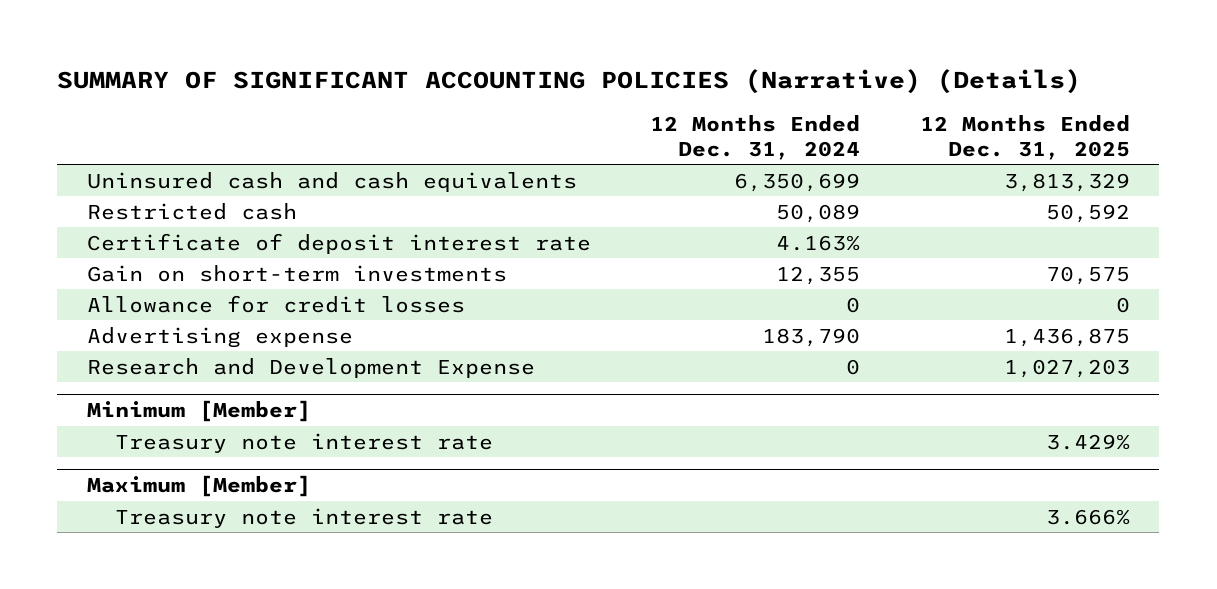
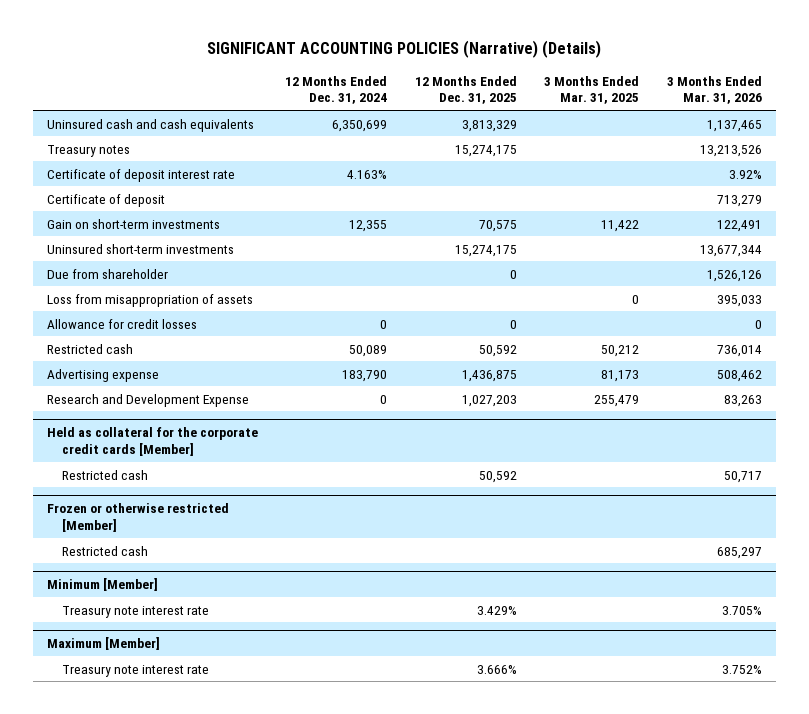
- SUMMARY OF SIGNIFICANT ACCOUNTING POLICIES (Narrative) (Details)
+ SIGNIFICANT ACCOUNTING POLICIES (Narrative) (Details)
- | 12 Months Ended Dec. 31, 2024 | 12 Months Ended Dec. 31, 2025
+ | 12 Months Ended Dec. 31, 2024 | 12 Months Ended Dec. 31, 2025 | 3 Months Ended Mar. 31, 2025 | 3 Months Ended Mar. 31, 2026
+ Treasury notes | | 15,274,175 | | 13,213,526
+ Certificate of deposit | | | | 713,279
+ Uninsured short-term investments | | 15,274,175 | | 13,677,344
+ Due from shareholder | | 0 | | 1,526,126
+ Loss from misappropriation of assets | | | 0 | 395,033
moved down: Restricted cash | 50,089 | 50,592 | 50,212 | 736,014
+ Held as collateral for the corporate credit cards [Member]
+ Restricted cash | | 50,592 | | 50,717
+ Frozen or otherwise restricted [Member]
+ Restricted cash | | | | 685,297

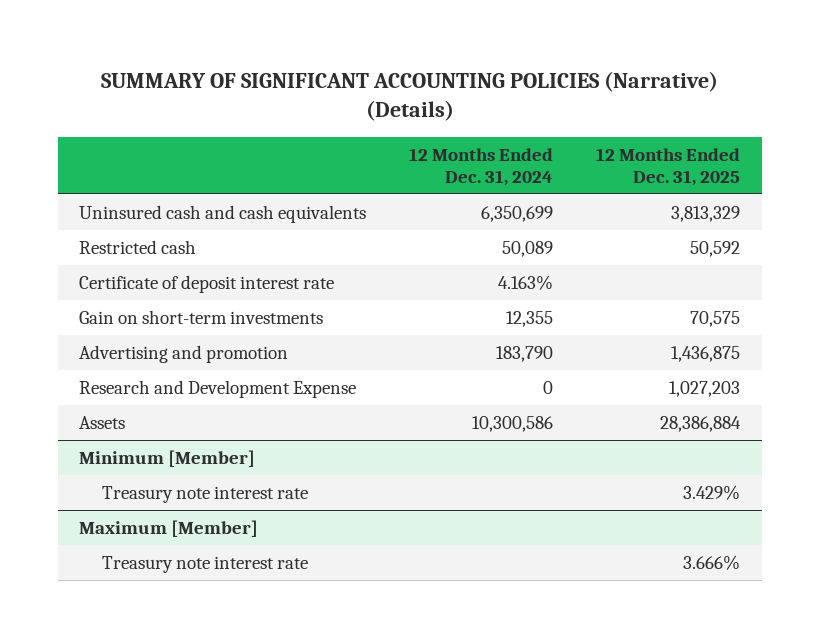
- SIGNIFICANT ACCOUNTING POLICIES (Narrative) (Details)
+ SUMMARY OF SIGNIFICANT ACCOUNTING POLICIES (Narrative) (Details)
- | 12 Months Ended Dec. 31, 2024 | 12 Months Ended Dec. 31, 2025 | 3 Months Ended Mar. 31, 2025 | 3 Months Ended Mar. 31, 2026
+ | 12 Months Ended Dec. 31, 2024 | 12 Months Ended Dec. 31, 2025
- Treasury notes | | 15,274,175 | | 13,213,526
moved up: Restricted cash | 50,089 | 50,592
- Certificate of deposit | | | | 713,279
- Uninsured short-term investments | | 15,274,175 | | 13,677,344
- Due from shareholder | | 0 | | 1,526,126
- Loss from misappropriation of assets | | | 0 | 395,033
- Allowance for credit losses | 0 | 0 | | 0
- Advertising expense | 183,790 | 1,436,875 | 81,173 | 508,462
+ Advertising and promotion | 183,790 | 1,436,875
- Held as collateral for the corporate credit cards [Member]
- Restricted cash | | 50,592 | | 50,717
- Frozen or otherwise restricted [Member]
- Restricted cash | | | | 685,297
+ Assets | 10,300,586 | 28,386,884

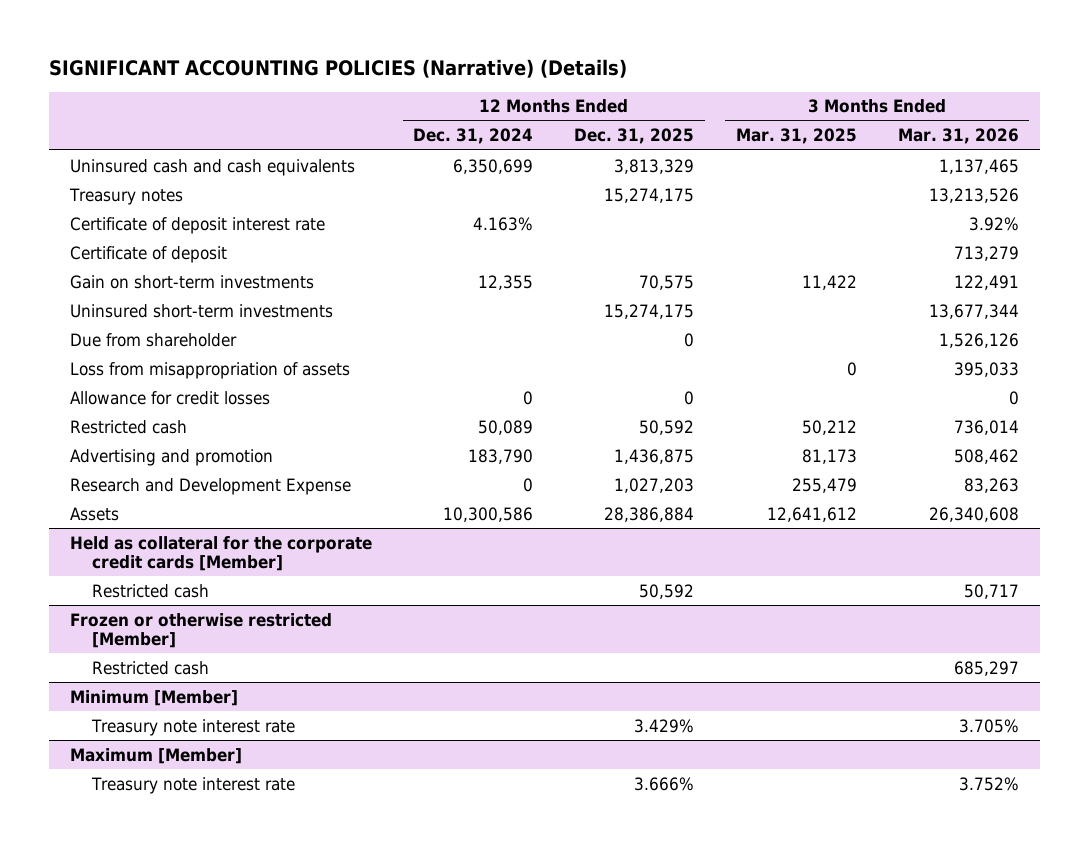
- SUMMARY OF SIGNIFICANT ACCOUNTING POLICIES (Narrative) (Details)
+ SIGNIFICANT ACCOUNTING POLICIES (Narrative) (Details)
- | 12 Months Ended Dec. 31, 2024 | 12 Months Ended Dec. 31, 2025
+ | 12 Months Ended Dec. 31, 2024 | 12 Months Ended Dec. 31, 2025 | 3 Months Ended Mar. 31, 2025 | 3 Months Ended Mar. 31, 2026
+ Treasury notes | | 15,274,175 | | 13,213,526
+ Certificate of deposit | | | | 713,279
+ Uninsured short-term investments | | 15,274,175 | | 13,677,344
+ Due from shareholder | | 0 | | 1,526,126
+ Loss from misappropriation of assets | | | 0 | 395,033
+ Allowance for credit losses | 0 | 0 | | 0
moved down: Restricted cash | 50,089 | 50,592 | 50,212 | 736,014
+ Held as collateral for the corporate credit cards [Member]
+ Restricted cash | | 50,592 | | 50,717
+ Frozen or otherwise restricted [Member]
+ Restricted cash | | | | 685,297

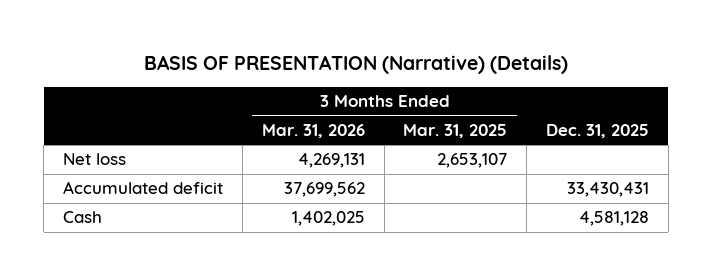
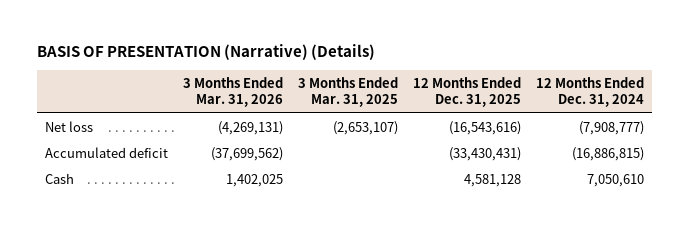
- | 3 Months Ended Mar. 31, 2026 | 3 Months Ended Mar. 31, 2025 | Dec. 31, 2025
+ | 3 Months Ended Mar. 31, 2026 | 3 Months Ended Mar. 31, 2025 | 12 Months Ended Dec. 31, 2025 | 12 Months Ended Dec. 31, 2024
- Net loss | 4,269,131 | 2,653,107 |
- Accumulated deficit | 37,699,562 | | 33,430,431
+ Net loss | (4,269,131) | (2,653,107) | (16,543,616) | (7,908,777)
+ Accumulated deficit | (37,699,562) | | (33,430,431) | (16,886,815)

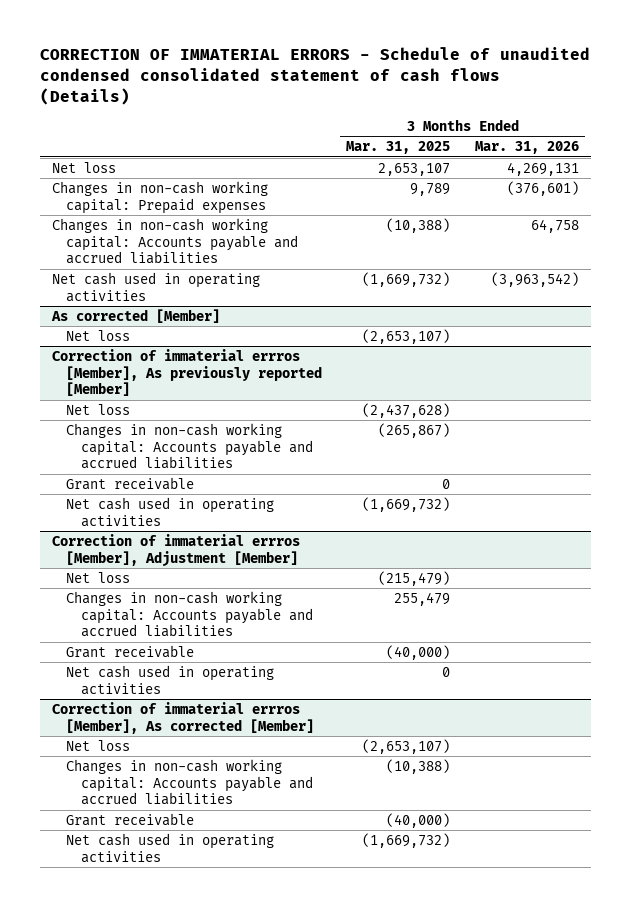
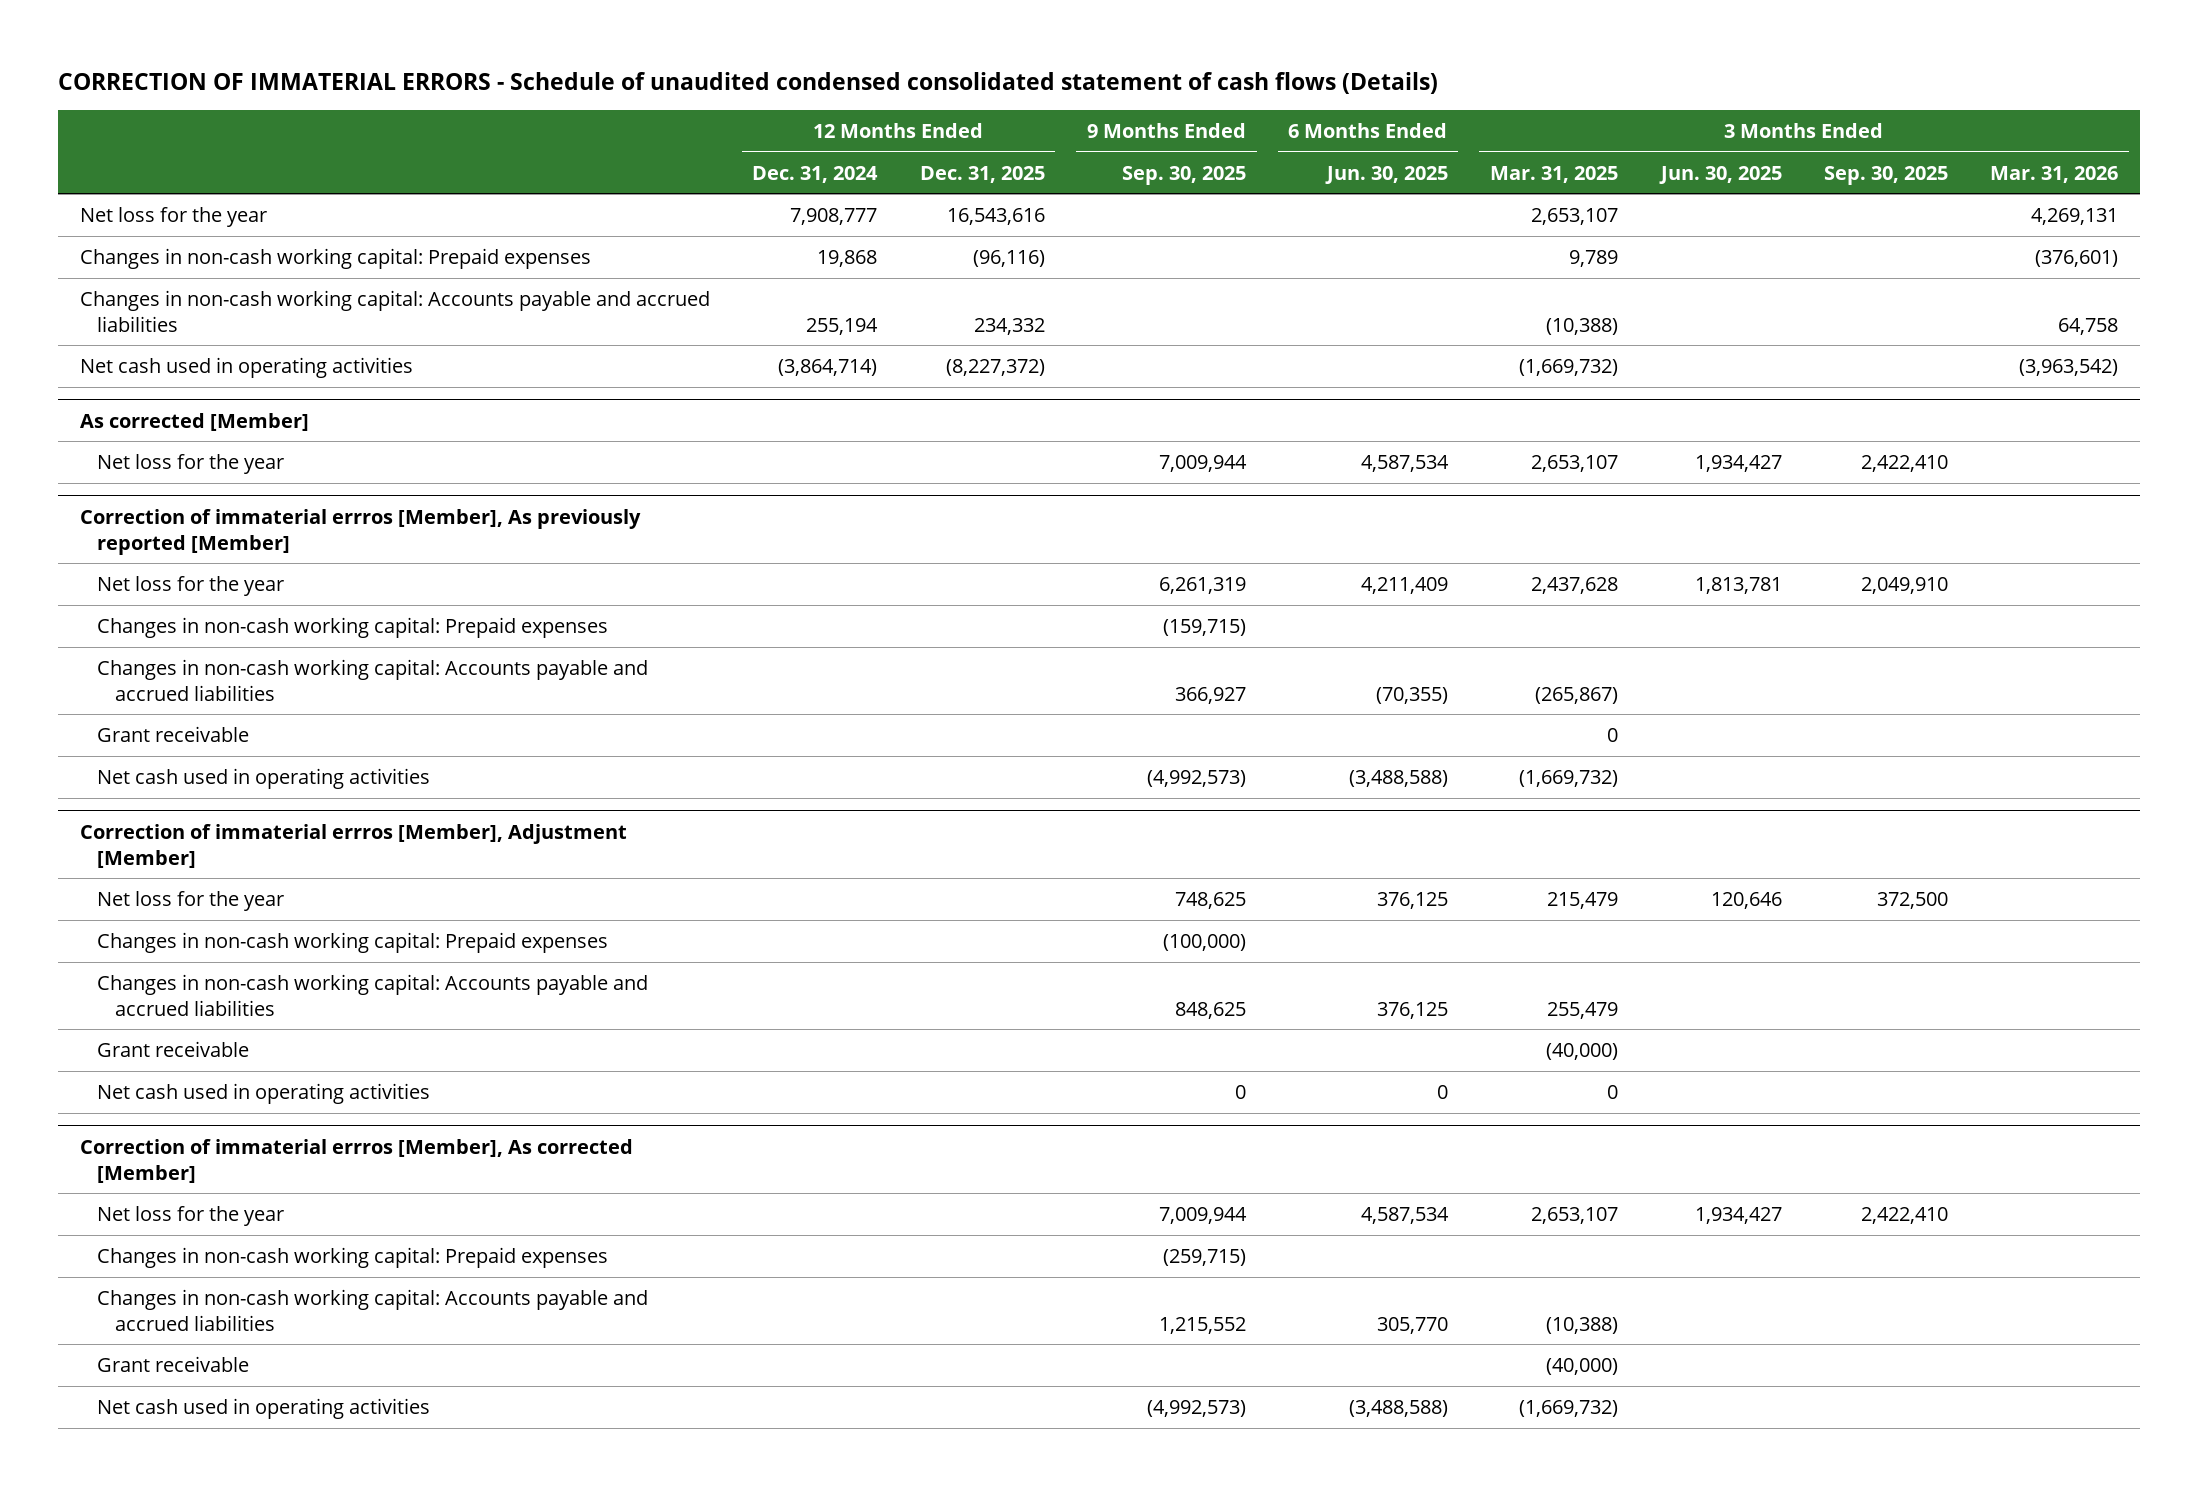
- | 3 Months Ended Mar. 31, 2025 | 3 Months Ended Mar. 31, 2026
+ | 12 Months Ended Dec. 31, 2024 | 12 Months Ended Dec. 31, 2025 | 9 Months Ended Sep. 30, 2025 | 6 Months Ended Jun. 30, 2025 | 3 Months Ended Mar. 31, 2025 | 3 Months Ended Jun. 30, 2025 | 3 Months Ended Sep. 30, 2025 | 3 Months Ended Mar. 31, 2026
- Net loss | 2,653,107 | 4,269,131
+ Net loss for the year | 7,908,777 | 16,543,616 | | | 2,653,107 | | | 4,269,131
@ As corrected [Member]
- Net loss | (2,653,107) |
+ Net loss for the year | | | 7,009,944 | 4,587,534 | 2,653,107 | 1,934,427 | 2,422,410 |
@ Correction of immaterial errros [Member], As previously reported [Member]
- Net loss | (2,437,628) |
+ Net loss for the year | | | 6,261,319 | 4,211,409 | 2,437,628 | 1,813,781 | 2,049,910 |
+ Changes in non-cash working capital: Prepaid expenses | | | (159,715) | | | | |
@ Correction of immaterial errros [Member], Adjustment [Member]
- Net loss | (215,479) |
+ Net loss for the year | | | 748,625 | 376,125 | 215,479 | 120,646 | 372,500 |
+ Changes in non-cash working capital: Prepaid expenses | | | (100,000) | | | | |
@ Correction of immaterial errros [Member], As corrected [Member]
- Net loss | (2,653,107) |
+ Net loss for the year | | | 7,009,944 | 4,587,534 | 2,653,107 | 1,934,427 | 2,422,410 |
+ Changes in non-cash working capital: Prepaid expenses | | | (259,715) | | | | |

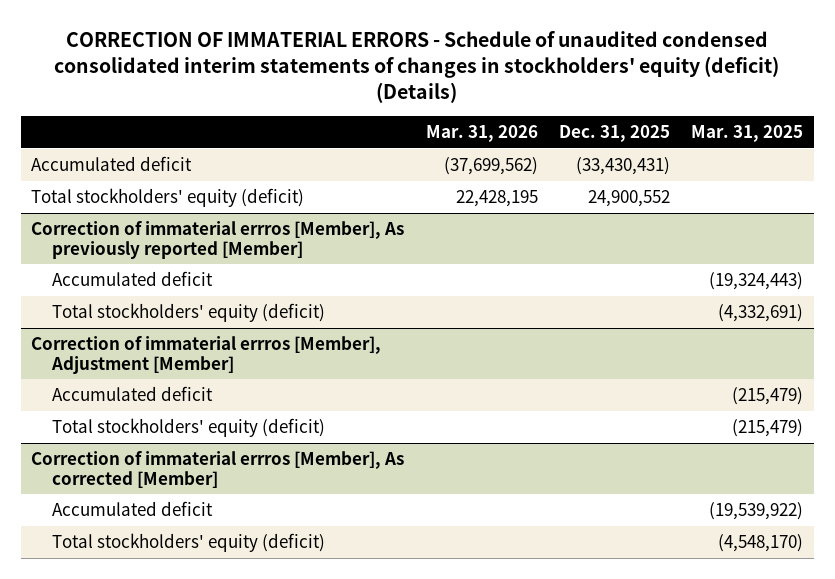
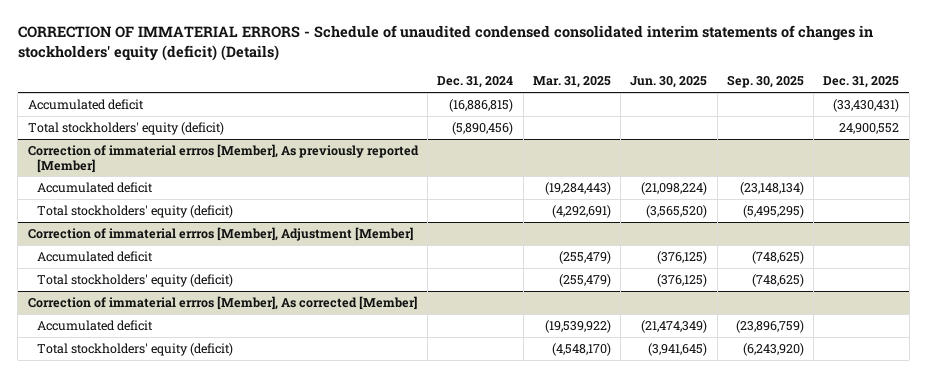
- | Mar. 31, 2026 | Dec. 31, 2025 | Mar. 31, 2025
+ | Dec. 31, 2024 | Mar. 31, 2025 | Jun. 30, 2025 | Sep. 30, 2025 | Dec. 31, 2025
@ Correction of immaterial errros [Member], As previously reported [Member]
- Accumulated deficit | | | (19,324,443)
- Total stockholders' equity (deficit) | | | (4,332,691)
+ Accumulated deficit | | (19,284,443) | (21,098,224) | (23,148,134) |
+ Total stockholders' equity (deficit) | | (4,292,691) | (3,565,520) | (5,495,295) |
@ Correction of immaterial errros [Member], Adjustment [Member]
- Accumulated deficit | | | (215,479)
- Total stockholders' equity (deficit) | | | (215,479)
+ Accumulated deficit | | (255,479) | (376,125) | (748,625) |
+ Total stockholders' equity (deficit) | | (255,479) | (376,125) | (748,625) |

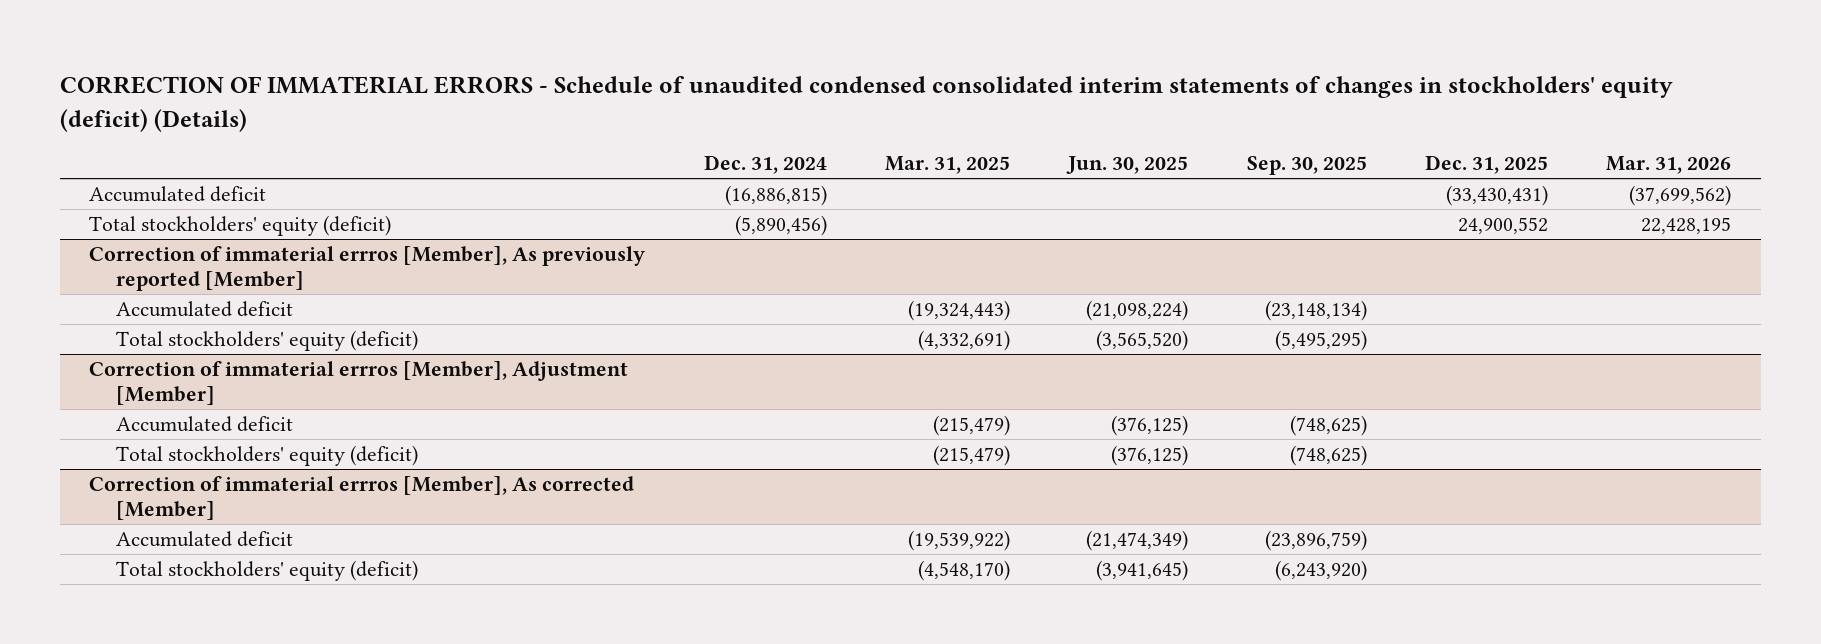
- | Dec. 31, 2024 | Mar. 31, 2025 | Jun. 30, 2025 | Sep. 30, 2025 | Dec. 31, 2025
+ | Dec. 31, 2024 | Mar. 31, 2025 | Jun. 30, 2025 | Sep. 30, 2025 | Dec. 31, 2025 | Mar. 31, 2026
@ Correction of immaterial errros [Member], As previously reported [Member]
- Accumulated deficit | | (19,284,443) | (21,098,224) | (23,148,134) |
- Total stockholders' equity (deficit) | | (4,292,691) | (3,565,520) | (5,495,295) |
+ Accumulated deficit | | (19,324,443) | (21,098,224) | (23,148,134) | |
+ Total stockholders' equity (deficit) | | (4,332,691) | (3,565,520) | (5,495,295) | |
@ Correction of immaterial errros [Member], Adjustment [Member]
- Accumulated deficit | | (255,479) | (376,125) | (748,625) |
- Total stockholders' equity (deficit) | | (255,479) | (376,125) | (748,625) |
+ Accumulated deficit | | (215,479) | (376,125) | (748,625) | |
+ Total stockholders' equity (deficit) | | (215,479) | (376,125) | (748,625) | |

